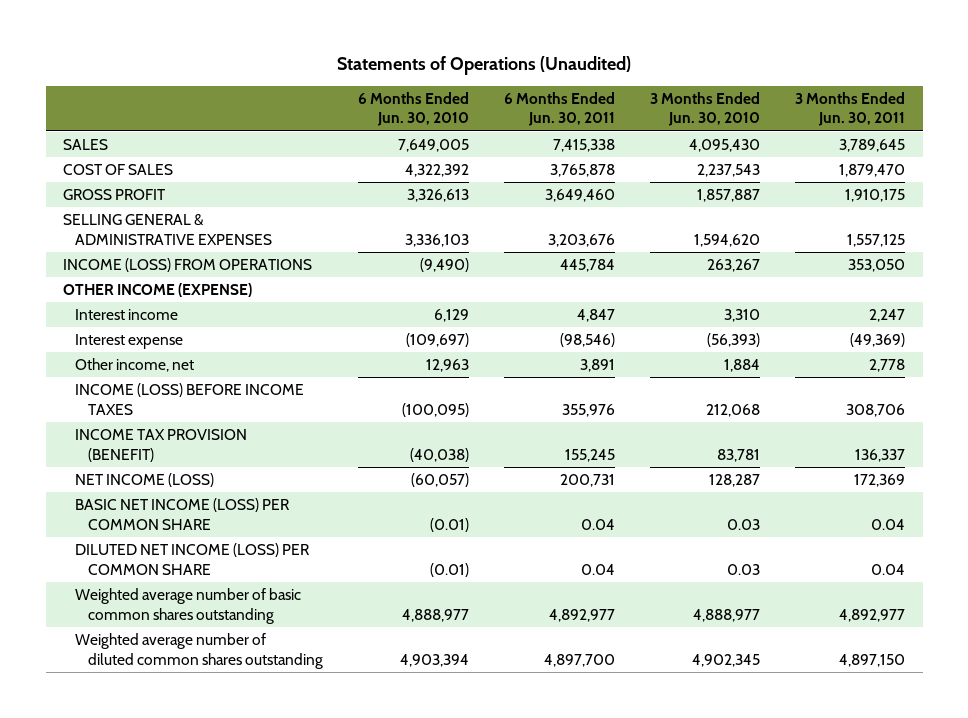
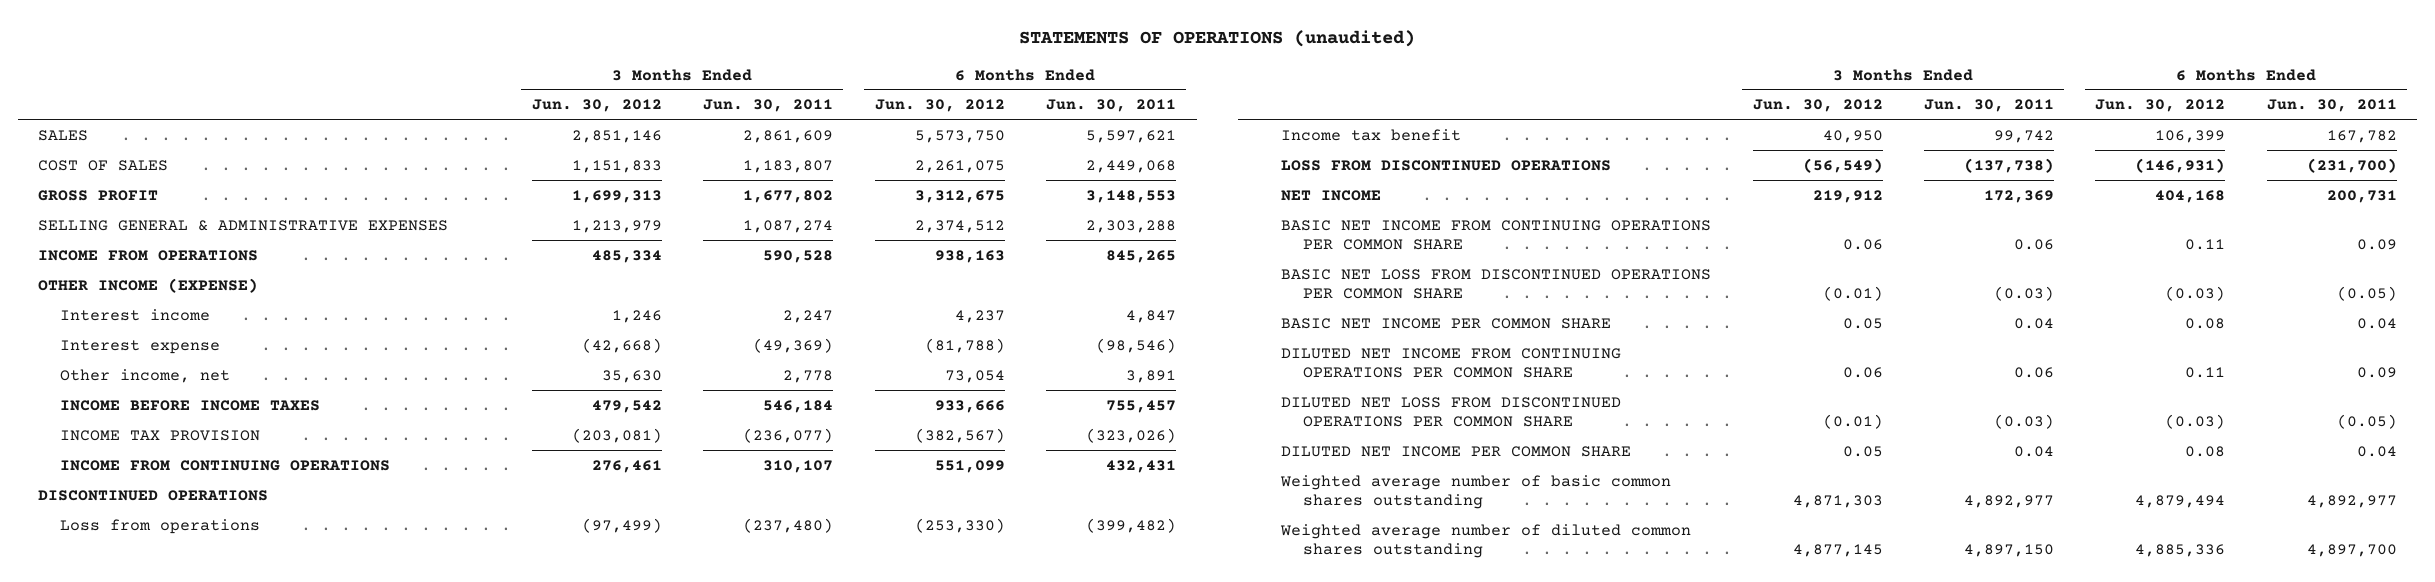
- Statements of Operations (Unaudited)
+ STATEMENTS OF OPERATIONS (unaudited)
- | 6 Months Ended Jun. 30, 2010 | 6 Months Ended Jun. 30, 2011 | 3 Months Ended Jun. 30, 2010 | 3 Months Ended Jun. 30, 2011
+ | 3 Months Ended Jun. 30, 2012 | 3 Months Ended Jun. 30, 2011 | 6 Months Ended Jun. 30, 2012 | 6 Months Ended Jun. 30, 2011
- SALES | 7,649,005 | 7,415,338 | 4,095,430 | 3,789,645
- COST OF SALES | 4,322,392 | 3,765,878 | 2,237,543 | 1,879,470
- GROSS PROFIT | 3,326,613 | 3,649,460 | 1,857,887 | 1,910,175
- SELLING GENERAL & ADMINISTRATIVE EXPENSES | 3,336,103 | 3,203,676 | 1,594,620 | 1,557,125
- INCOME (LOSS) FROM OPERATIONS | (9,490) | 445,784 | 263,267 | 353,050
+ SALES | 2,851,146 | 2,861,609 | 5,573,750 | 5,597,621
+ COST OF SALES | 1,151,833 | 1,183,807 | 2,261,075 | 2,449,068
+ GROSS PROFIT | 1,699,313 | 1,677,802 | 3,312,675 | 3,148,553
+ SELLING GENERAL & ADMINISTRATIVE EXPENSES | 1,213,979 | 1,087,274 | 2,374,512 | 2,303,288
+ INCOME FROM OPERATIONS | 485,334 | 590,528 | 938,163 | 845,265
- INCOME (LOSS) BEFORE INCOME TAXES | (100,095) | 355,976 | 212,068 | 308,706
- INCOME TAX PROVISION (BENEFIT) | (40,038) | 155,245 | 83,781 | 136,337
- NET INCOME (LOSS) | (60,057) | 200,731 | 128,287 | 172,369
- BASIC NET INCOME (LOSS) PER COMMON SHARE | (0.01) | 0.04 | 0.03 | 0.04
- DILUTED NET INCOME (LOSS) PER COMMON SHARE | (0.01) | 0.04 | 0.03 | 0.04
+ INCOME BEFORE INCOME TAXES | 479,542 | 546,184 | 933,666 | 755,457
+ INCOME TAX PROVISION | (203,081) | (236,077) | (382,567) | (323,026)
+ INCOME FROM CONTINUING OPERATIONS | 276,461 | 310,107 | 551,099 | 432,431
+ DISCONTINUED OPERATIONS
+ Loss from operations | (97,499) | (237,480) | (253,330) | (399,482)
+ Income tax benefit | 40,950 | 99,742 | 106,399 | 167,782
+ LOSS FROM DISCONTINUED OPERATIONS | (56,549) | (137,738) | (146,931) | (231,700)
+ NET INCOME | 219,912 | 172,369 | 404,168 | 200,731
+ BASIC NET INCOME FROM CONTINUING OPERATIONS PER COMMON SHARE | 0.06 | 0.06 | 0.11 | 0.09
+ BASIC NET LOSS FROM DISCONTINUED OPERATIONS PER COMMON SHARE | (0.01) | (0.03) | (0.03) | (0.05)
+ BASIC NET INCOME PER COMMON SHARE | 0.05 | 0.04 | 0.08 | 0.04
+ DILUTED NET INCOME FROM CONTINUING OPERATIONS PER COMMON SHARE | 0.06 | 0.06 | 0.11 | 0.09
+ DILUTED NET LOSS FROM DISCONTINUED OPERATIONS PER COMMON SHARE | (0.01) | (0.03) | (0.03) | (0.05)
+ DILUTED NET INCOME PER COMMON SHARE | 0.05 | 0.04 | 0.08 | 0.04

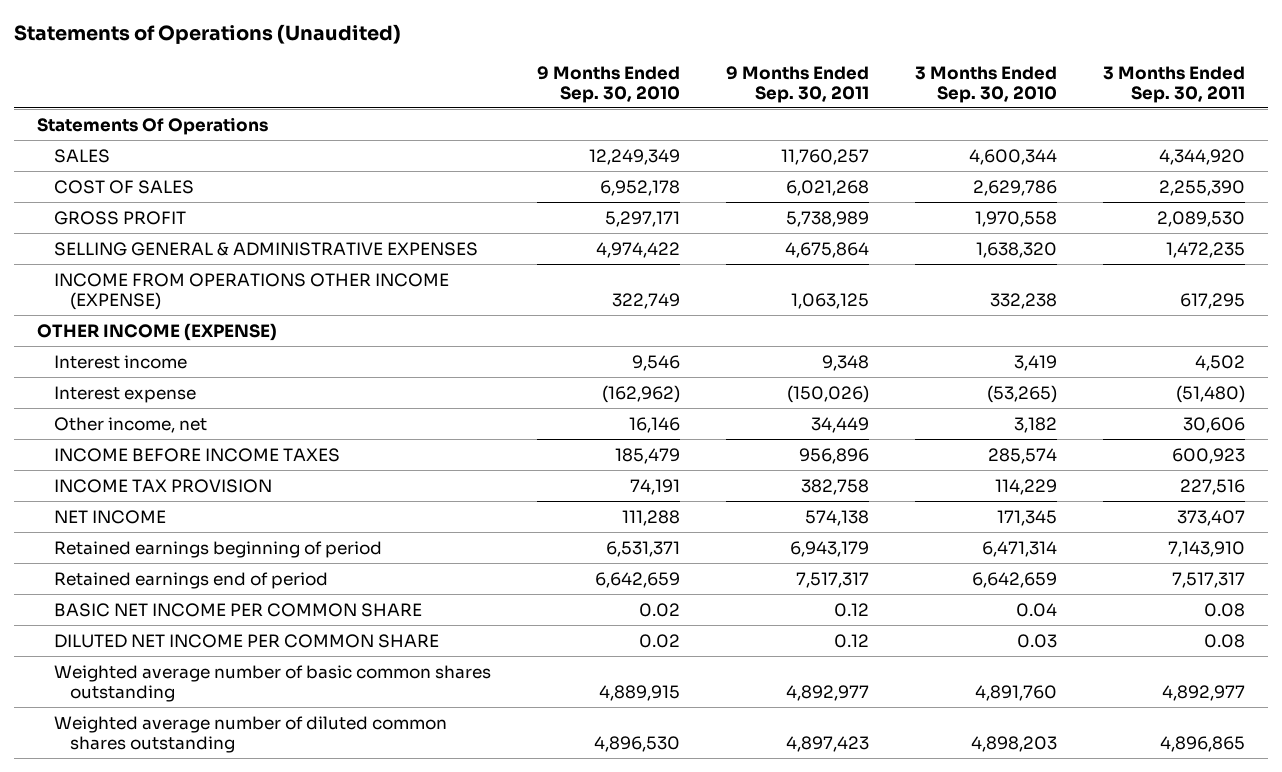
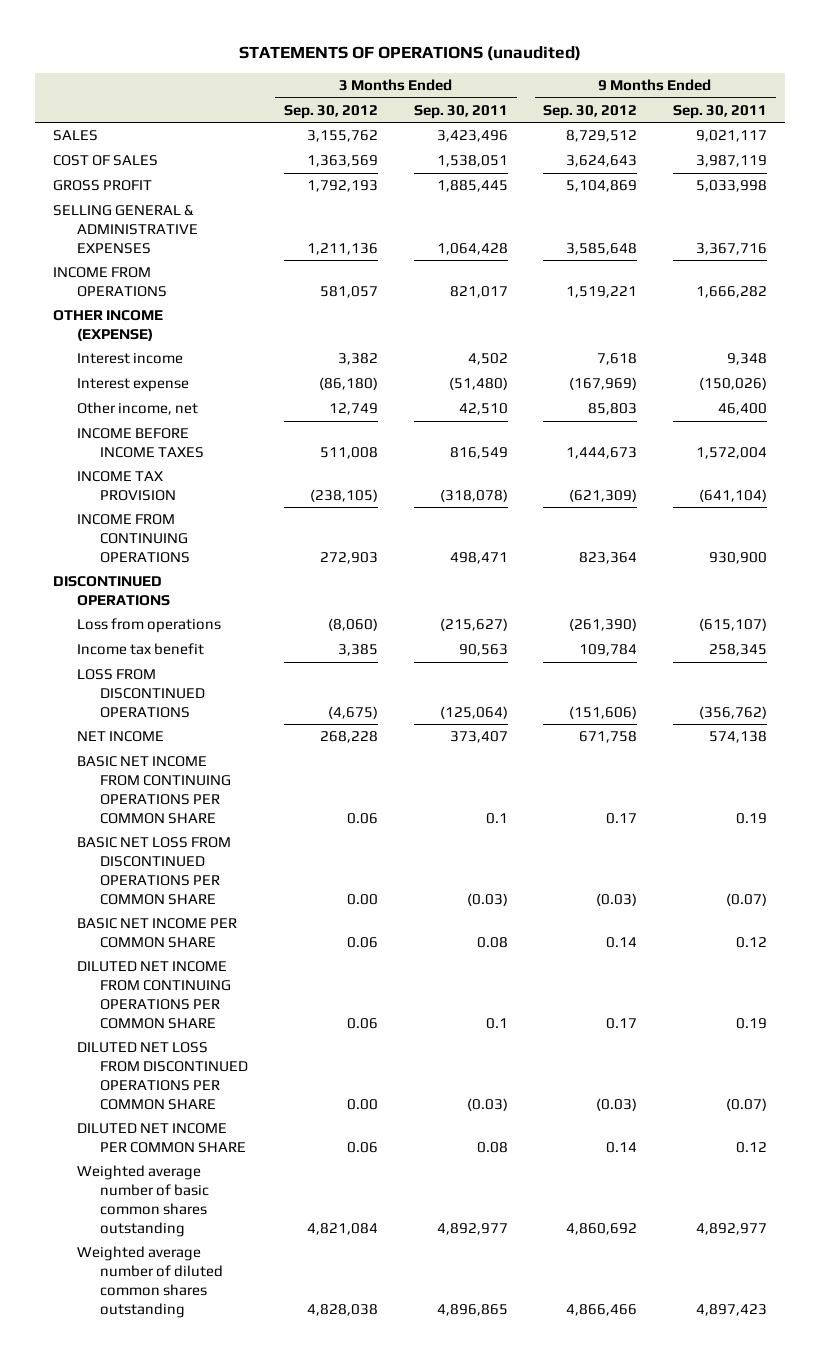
- Statements of Operations (Unaudited)
+ STATEMENTS OF OPERATIONS (unaudited)
- | 9 Months Ended Sep. 30, 2010 | 9 Months Ended Sep. 30, 2011 | 3 Months Ended Sep. 30, 2010 | 3 Months Ended Sep. 30, 2011
+ | 3 Months Ended Sep. 30, 2012 | 3 Months Ended Sep. 30, 2011 | 9 Months Ended Sep. 30, 2012 | 9 Months Ended Sep. 30, 2011
- Statements Of Operations
- SALES | 12,249,349 | 11,760,257 | 4,600,344 | 4,344,920
- COST OF SALES | 6,952,178 | 6,021,268 | 2,629,786 | 2,255,390
- GROSS PROFIT | 5,297,171 | 5,738,989 | 1,970,558 | 2,089,530
- SELLING GENERAL & ADMINISTRATIVE EXPENSES | 4,974,422 | 4,675,864 | 1,638,320 | 1,472,235
- INCOME FROM OPERATIONS OTHER INCOME (EXPENSE) | 322,749 | 1,063,125 | 332,238 | 617,295
+ SALES | 3,155,762 | 3,423,496 | 8,729,512 | 9,021,117
+ COST OF SALES | 1,363,569 | 1,538,051 | 3,624,643 | 3,987,119
+ GROSS PROFIT | 1,792,193 | 1,885,445 | 5,104,869 | 5,033,998
+ SELLING GENERAL & ADMINISTRATIVE EXPENSES | 1,211,136 | 1,064,428 | 3,585,648 | 3,367,716
+ INCOME FROM OPERATIONS | 581,057 | 821,017 | 1,519,221 | 1,666,282
- Other income, net | 16,146 | 34,449 | 3,182 | 30,606
- INCOME BEFORE INCOME TAXES | 185,479 | 956,896 | 285,574 | 600,923
- INCOME TAX PROVISION | 74,191 | 382,758 | 114,229 | 227,516
+ Other income, net | 12,749 | 42,510 | 85,803 | 46,400
+ INCOME BEFORE INCOME TAXES | 511,008 | 816,549 | 1,444,673 | 1,572,004
+ INCOME TAX PROVISION | (238,105) | (318,078) | (621,309) | (641,104)
+ INCOME FROM CONTINUING OPERATIONS | 272,903 | 498,471 | 823,364 | 930,900
+ DISCONTINUED OPERATIONS
+ Loss from operations | (8,060) | (215,627) | (261,390) | (615,107)
+ Income tax benefit | 3,385 | 90,563 | 109,784 | 258,345
+ LOSS FROM DISCONTINUED OPERATIONS | (4,675) | (125,064) | (151,606) | (356,762)
- Retained earnings beginning of period | 6,531,371 | 6,943,179 | 6,471,314 | 7,143,910
- Retained earnings end of period | 6,642,659 | 7,517,317 | 6,642,659 | 7,517,317
+ BASIC NET INCOME FROM CONTINUING OPERATIONS PER COMMON SHARE | 0.06 | 0.1 | 0.17 | 0.19
+ BASIC NET LOSS FROM DISCONTINUED OPERATIONS PER COMMON SHARE | 0.00 | (0.03) | (0.03) | (0.07)
+ DILUTED NET INCOME FROM CONTINUING OPERATIONS PER COMMON SHARE | 0.06 | 0.1 | 0.17 | 0.19
+ DILUTED NET LOSS FROM DISCONTINUED OPERATIONS PER COMMON SHARE | 0.00 | (0.03) | (0.03) | (0.07)

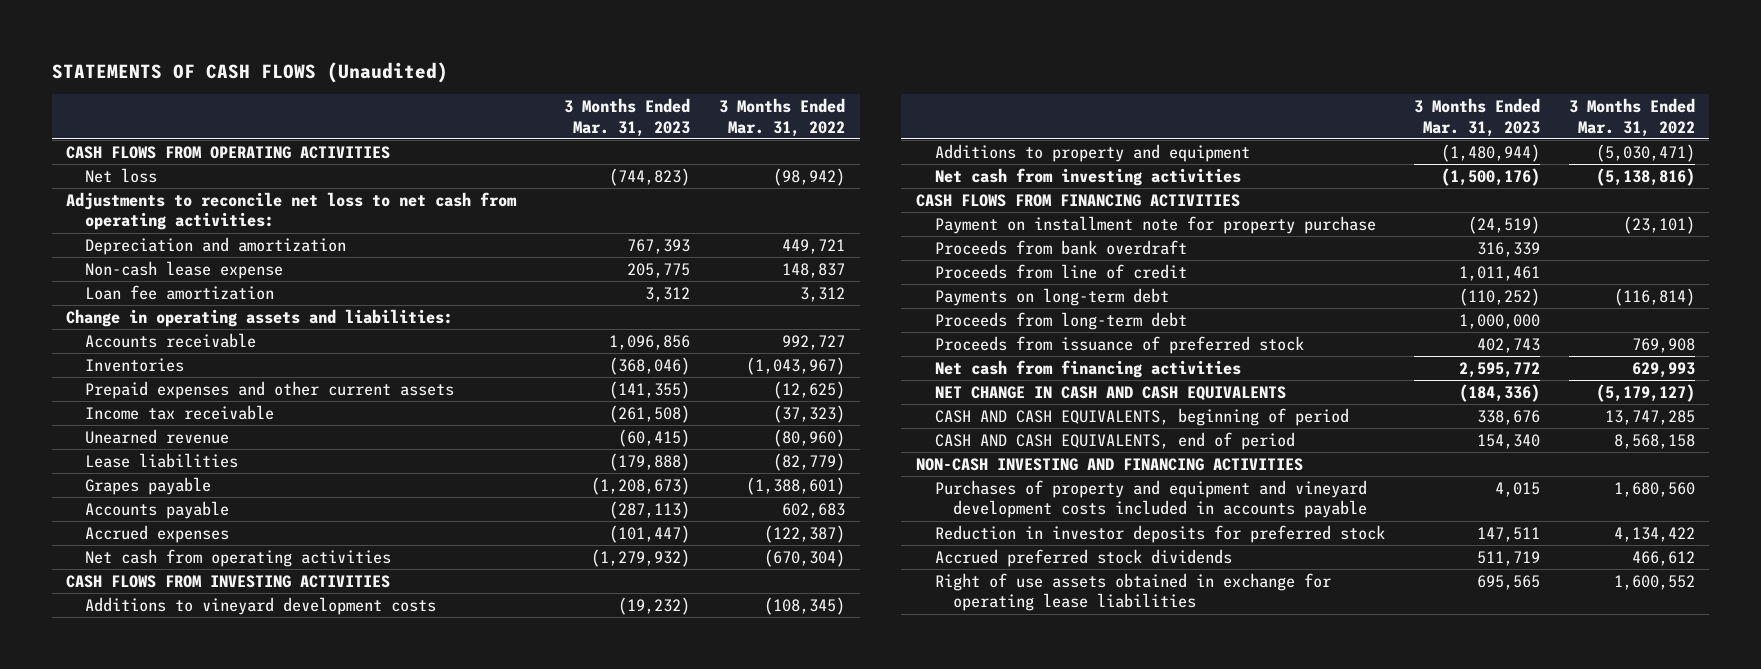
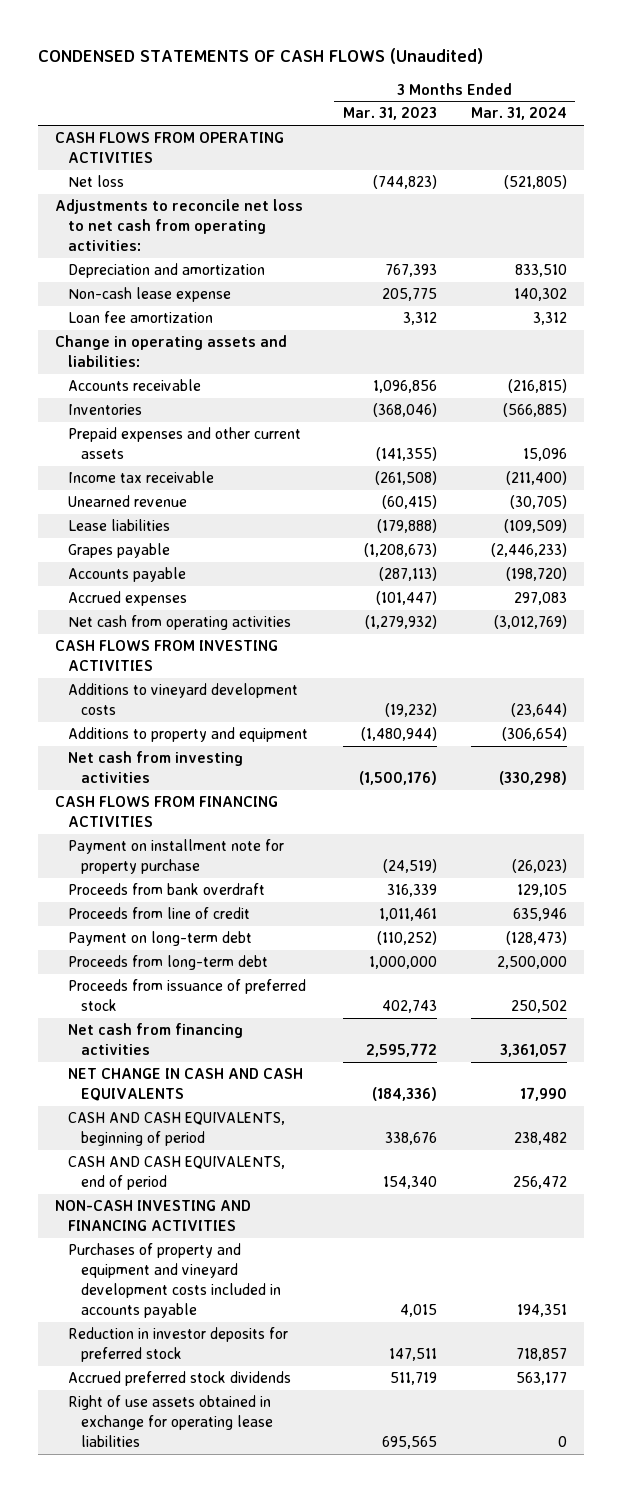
- STATEMENTS OF CASH FLOWS (Unaudited)
+ CONDENSED STATEMENTS OF CASH FLOWS (Unaudited)
- | 3 Months Ended Mar. 31, 2023 | 3 Months Ended Mar. 31, 2022
+ | 3 Months Ended Mar. 31, 2023 | 3 Months Ended Mar. 31, 2024
- Payments on long-term debt | (110,252) | (116,814)
+ Payment on long-term debt | (110,252) | (128,473)

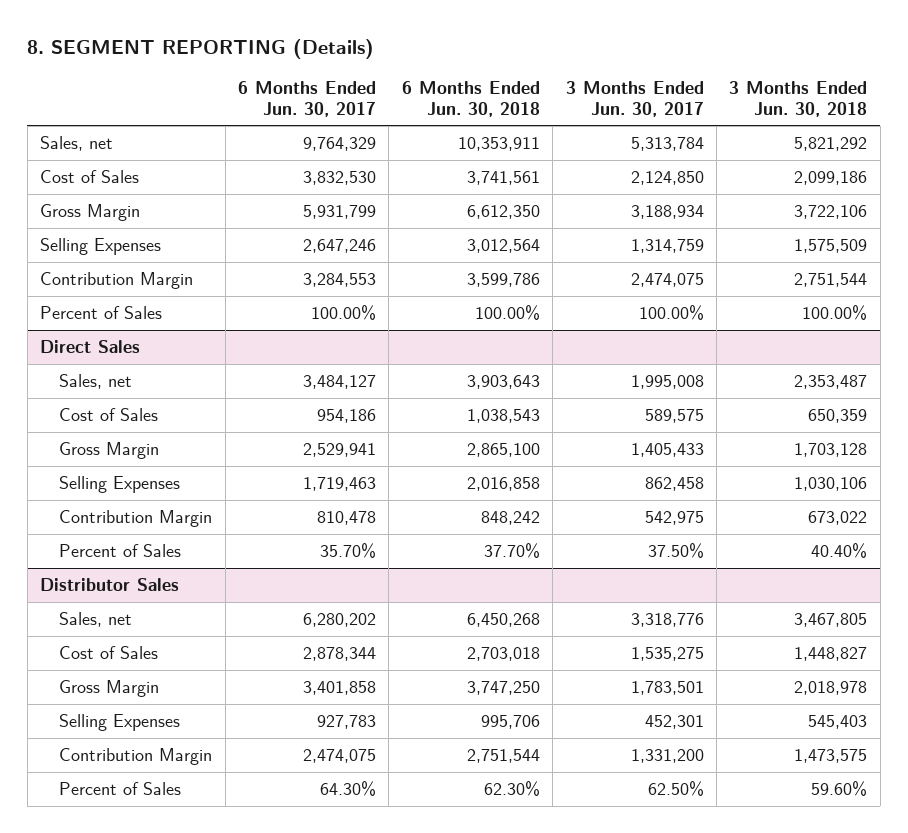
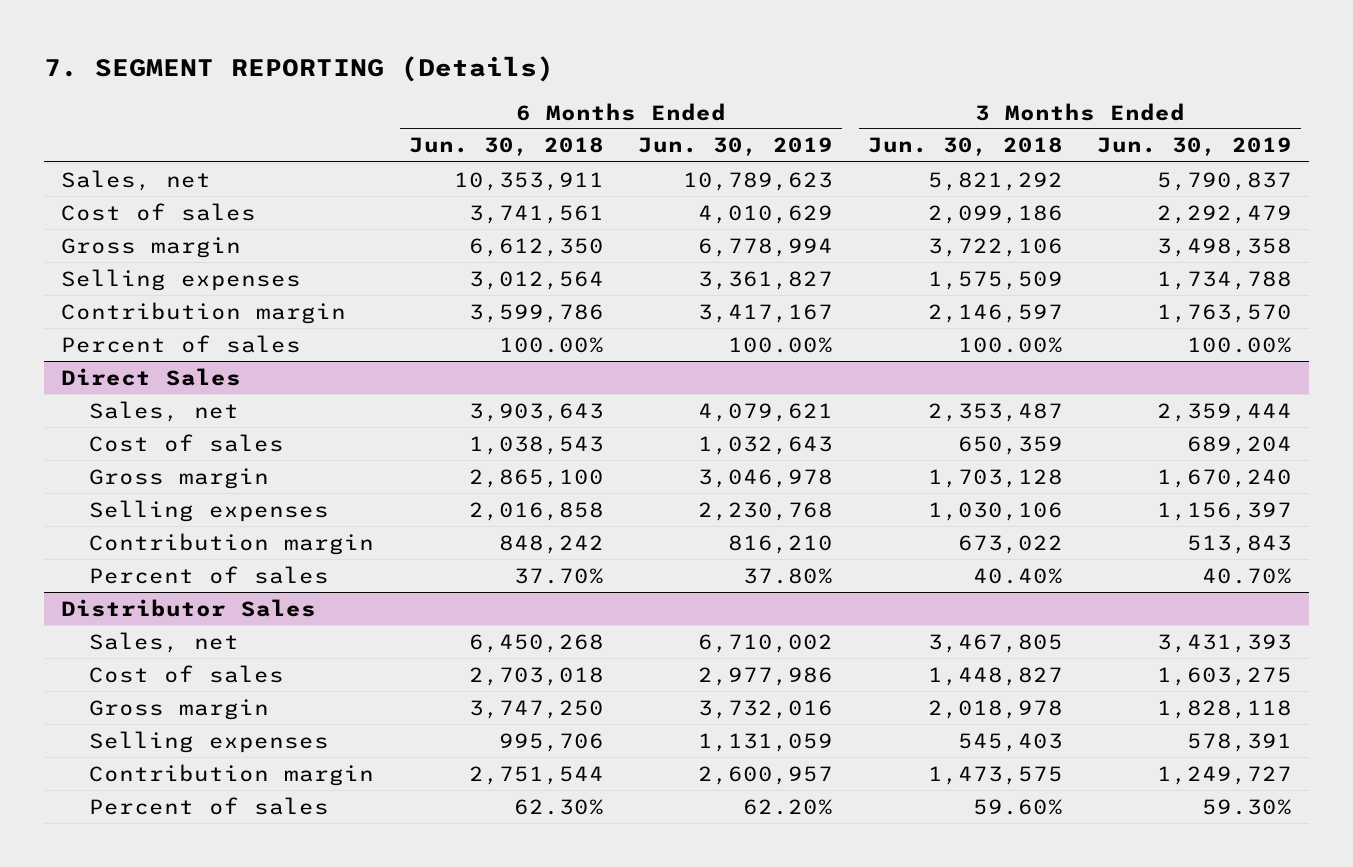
- 8. SEGMENT REPORTING (Details)
+ 7. SEGMENT REPORTING (Details)
- | 6 Months Ended Jun. 30, 2017 | 6 Months Ended Jun. 30, 2018 | 3 Months Ended Jun. 30, 2017 | 3 Months Ended Jun. 30, 2018
+ | 6 Months Ended Jun. 30, 2018 | 6 Months Ended Jun. 30, 2019 | 3 Months Ended Jun. 30, 2018 | 3 Months Ended Jun. 30, 2019
- Cost of Sales | 3,832,530 | 3,741,561 | 2,124,850 | 2,099,186
- Gross Margin | 5,931,799 | 6,612,350 | 3,188,934 | 3,722,106
- Selling Expenses | 2,647,246 | 3,012,564 | 1,314,759 | 1,575,509
- Contribution Margin | 3,284,553 | 3,599,786 | 2,474,075 | 2,751,544
- Percent of Sales | 100.00% | 100.00% | 100.00% | 100.00%
+ Cost of sales | 3,741,561 | 4,010,629 | 2,099,186 | 2,292,479
+ Gross margin | 6,612,350 | 6,778,994 | 3,722,106 | 3,498,358
+ Selling expenses | 3,012,564 | 3,361,827 | 1,575,509 | 1,734,788
+ Contribution margin | 3,599,786 | 3,417,167 | 2,146,597 | 1,763,570
+ Percent of sales | 100.00% | 100.00% | 100.00% | 100.00%
@ Direct Sales
- Cost of Sales | 954,186 | 1,038,543 | 589,575 | 650,359
- Gross Margin | 2,529,941 | 2,865,100 | 1,405,433 | 1,703,128
- Selling Expenses | 1,719,463 | 2,016,858 | 862,458 | 1,030,106
- Contribution Margin | 810,478 | 848,242 | 542,975 | 673,022
- Percent of Sales | 35.70% | 37.70% | 37.50% | 40.40%
+ Cost of sales | 1,038,543 | 1,032,643 | 650,359 | 689,204
+ Gross margin | 2,865,100 | 3,046,978 | 1,703,128 | 1,670,240
+ Selling expenses | 2,016,858 | 2,230,768 | 1,030,106 | 1,156,397
+ Contribution margin | 848,242 | 816,210 | 673,022 | 513,843
+ Percent of sales | 37.70% | 37.80% | 40.40% | 40.70%
@ Distributor Sales
- Cost of Sales | 2,878,344 | 2,703,018 | 1,535,275 | 1,448,827
- Gross Margin | 3,401,858 | 3,747,250 | 1,783,501 | 2,018,978
- Selling Expenses | 927,783 | 995,706 | 452,301 | 545,403
- Contribution Margin | 2,474,075 | 2,751,544 | 1,331,200 | 1,473,575
- Percent of Sales | 64.30% | 62.30% | 62.50% | 59.60%
+ Cost of sales | 2,703,018 | 2,977,986 | 1,448,827 | 1,603,275
+ Gross margin | 3,747,250 | 3,732,016 | 2,018,978 | 1,828,118
+ Selling expenses | 995,706 | 1,131,059 | 545,403 | 578,391
+ Contribution margin | 2,751,544 | 2,600,957 | 1,473,575 | 1,249,727
+ Percent of sales | 62.30% | 62.20% | 59.60% | 59.30%

